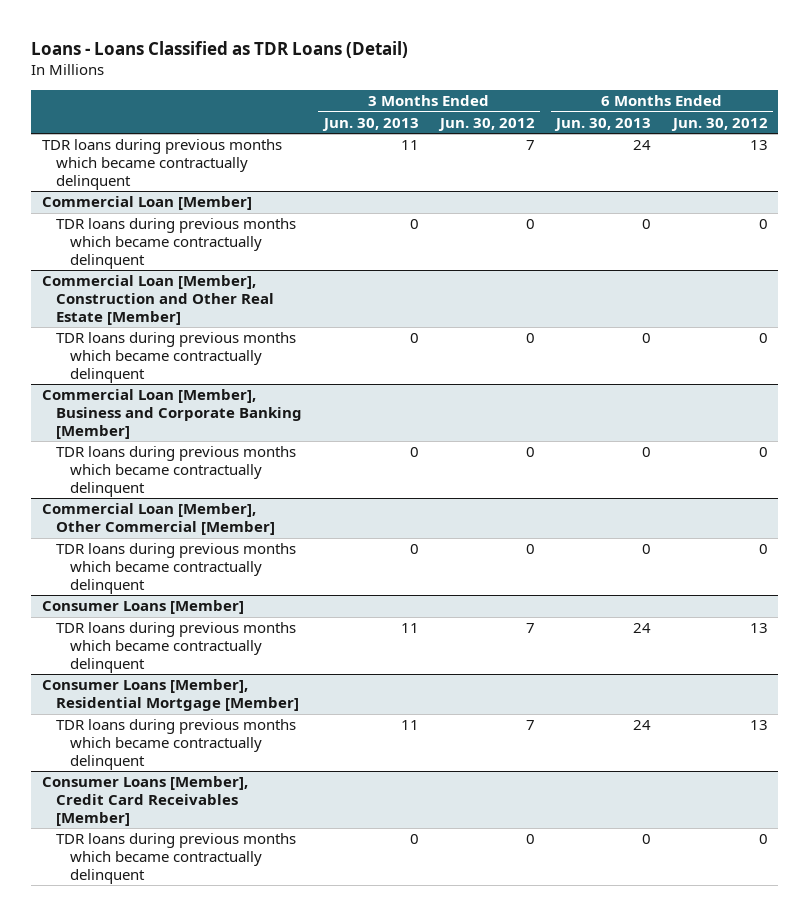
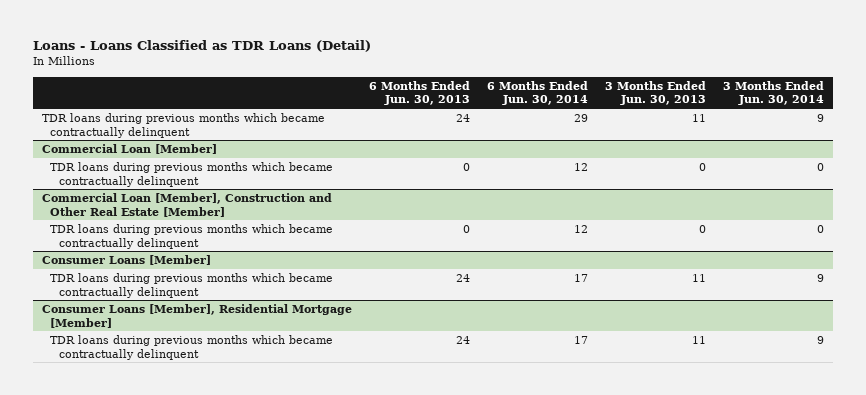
- | 3 Months Ended Jun. 30, 2013 | 3 Months Ended Jun. 30, 2012 | 6 Months Ended Jun. 30, 2013 | 6 Months Ended Jun. 30, 2012
+ | 6 Months Ended Jun. 30, 2013 | 6 Months Ended Jun. 30, 2014 | 3 Months Ended Jun. 30, 2013 | 3 Months Ended Jun. 30, 2014
- Commercial Loan [Member], Business and Corporate Banking [Member]
- TDR loans during previous months which became contractually delinquent | 0 | 0 | 0 | 0
- Commercial Loan [Member], Other Commercial [Member]
- TDR loans during previous months which became contractually delinquent | 0 | 0 | 0 | 0
- Consumer Loans [Member], Credit Card Receivables [Member]
- TDR loans during previous months which became contractually delinquent | 0 | 0 | 0 | 0

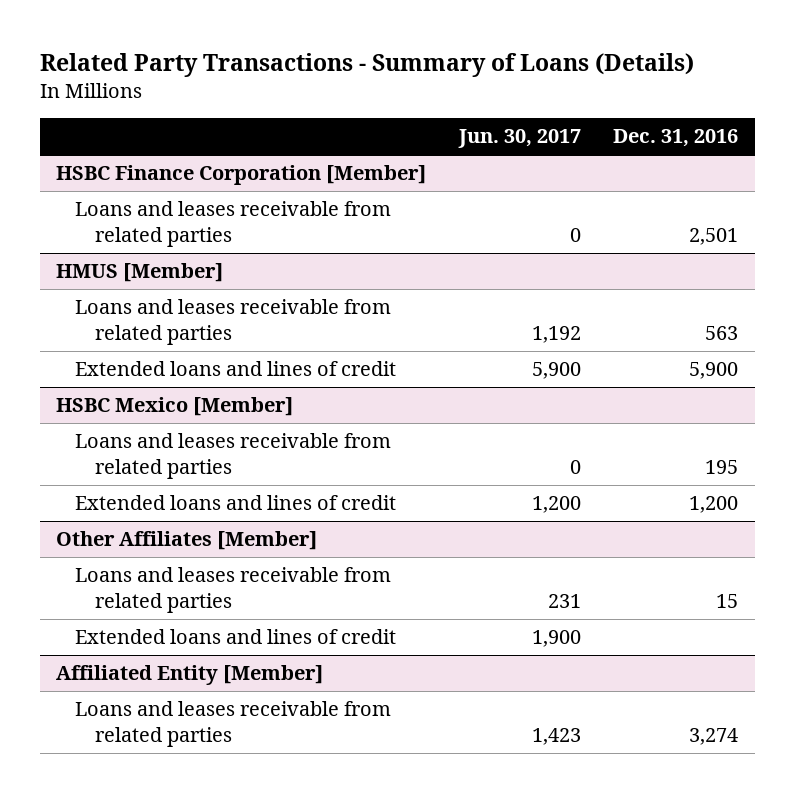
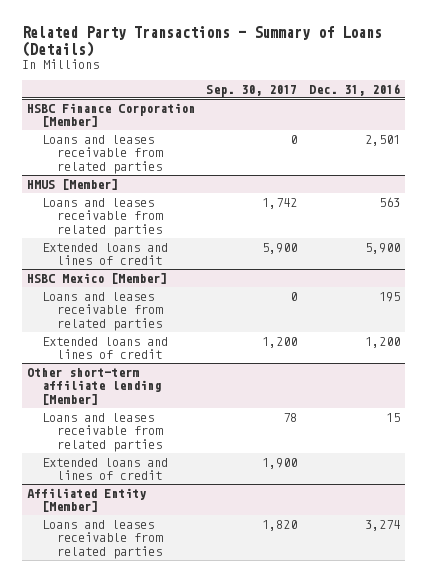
- | Jun. 30, 2017 | Dec. 31, 2016
+ | Sep. 30, 2017 | Dec. 31, 2016
- Other Affiliates [Member]
+ Other short-term affiliate lending [Member]

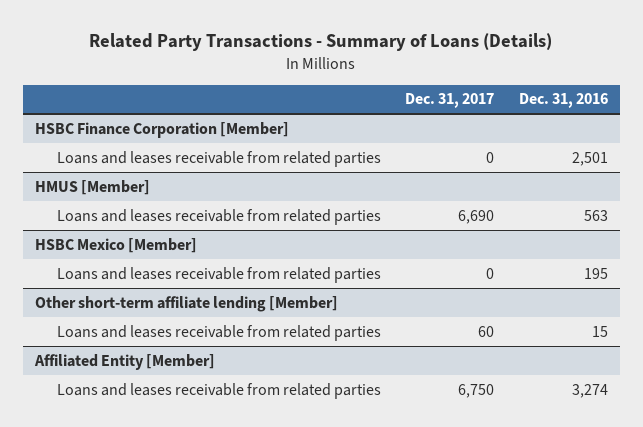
- | Sep. 30, 2017 | Dec. 31, 2016
+ | Dec. 31, 2017 | Dec. 31, 2016
@ HMUS [Member]
- Extended loans and lines of credit | 5,900 | 5,900
@ HSBC Mexico [Member]
- Extended loans and lines of credit | 1,200 | 1,200
@ Other short-term affiliate lending [Member]
- Extended loans and lines of credit | 1,900 |

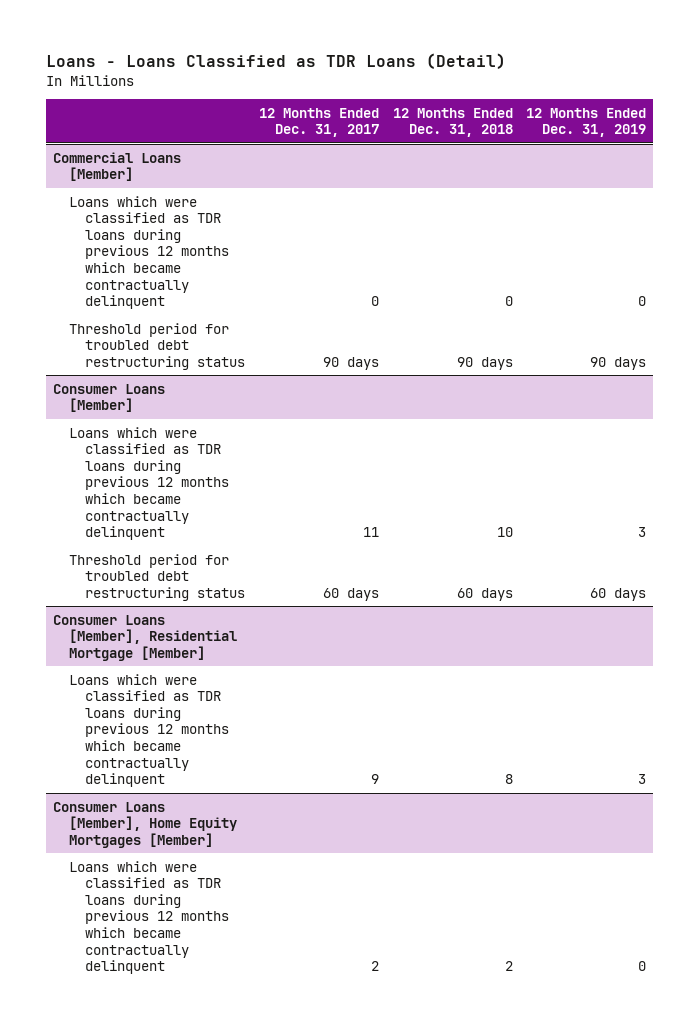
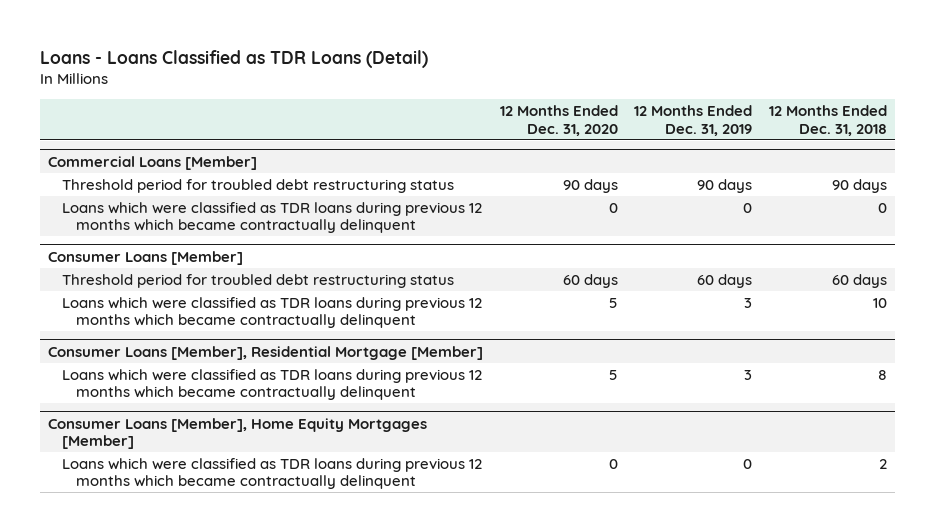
- | 12 Months Ended Dec. 31, 2017 | 12 Months Ended Dec. 31, 2018 | 12 Months Ended Dec. 31, 2019
+ | 12 Months Ended Dec. 31, 2020 | 12 Months Ended Dec. 31, 2019 | 12 Months Ended Dec. 31, 2018
@ Commercial Loans [Member]
moved down: Loans which were classified as TDR loans during previous 12 months which became contractually delinquent | 0 | 0 | 0
@ Consumer Loans [Member]
moved down: Loans which were classified as TDR loans during previous 12 months which became contractually delinquent | 5 | 3 | 10

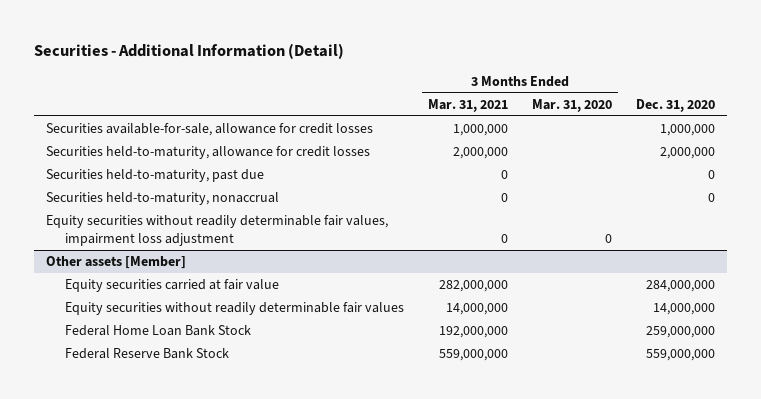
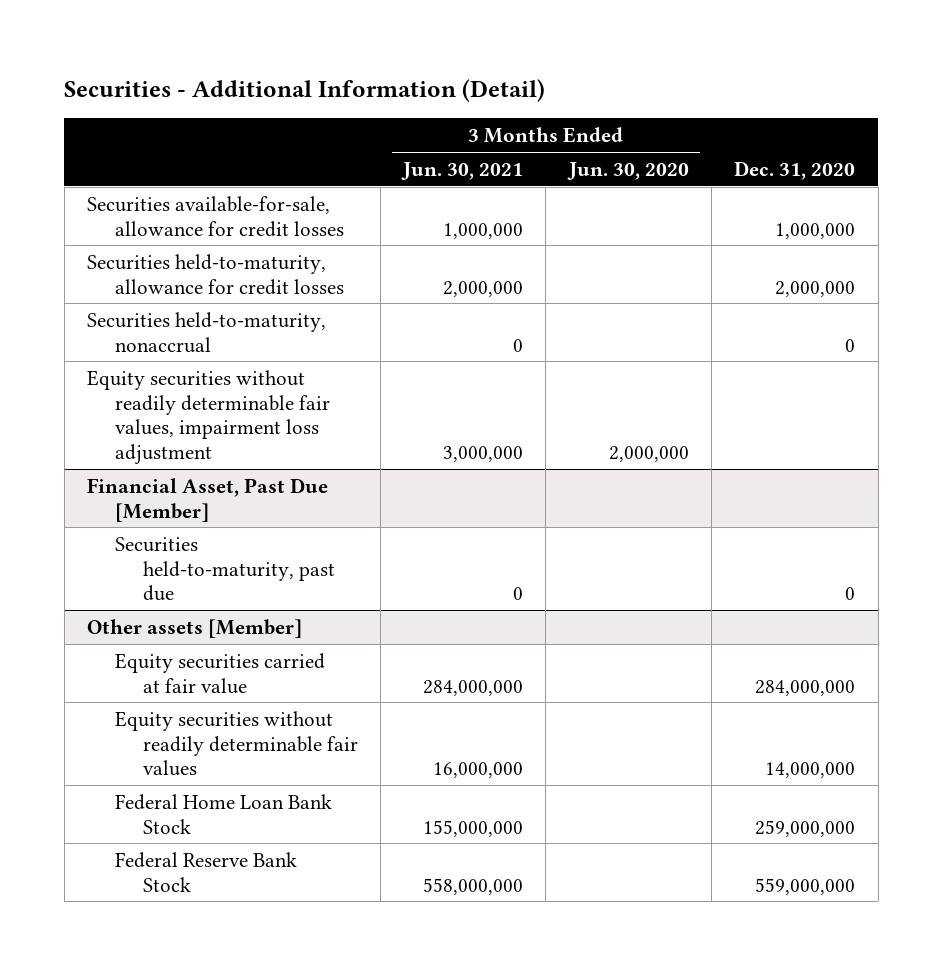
- | 3 Months Ended Mar. 31, 2021 | 3 Months Ended Mar. 31, 2020 | Dec. 31, 2020
+ | 3 Months Ended Jun. 30, 2021 | 3 Months Ended Jun. 30, 2020 | Dec. 31, 2020
- Securities held-to-maturity, past due | 0 | | 0
+ Financial Asset, Past Due [Member]
+ Securities held-to-maturity, past due | 0 | | 0

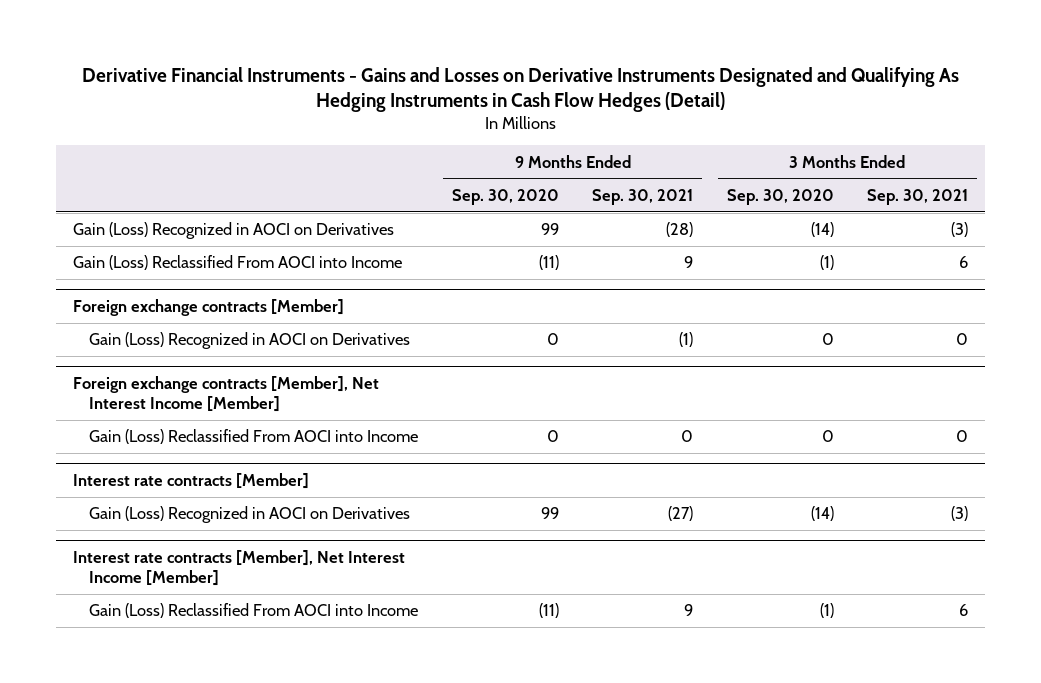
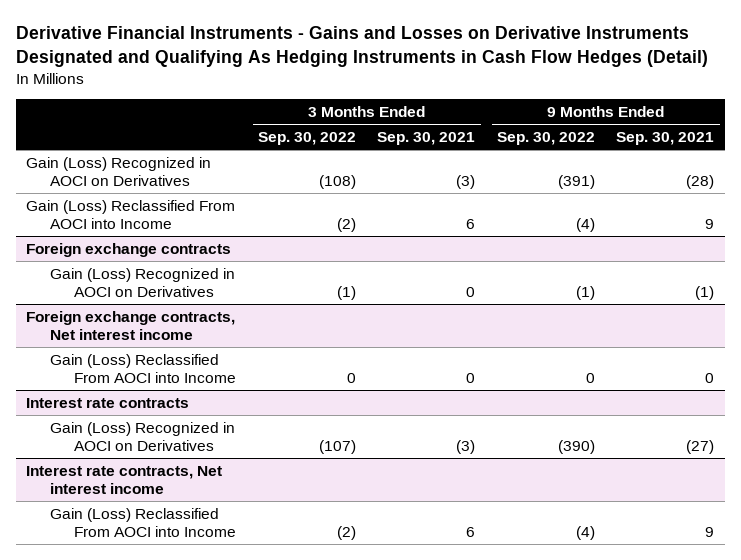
- | 9 Months Ended Sep. 30, 2020 | 9 Months Ended Sep. 30, 2021 | 3 Months Ended Sep. 30, 2020 | 3 Months Ended Sep. 30, 2021
+ | 3 Months Ended Sep. 30, 2022 | 3 Months Ended Sep. 30, 2021 | 9 Months Ended Sep. 30, 2022 | 9 Months Ended Sep. 30, 2021
- Foreign exchange contracts [Member]
+ Foreign exchange contracts
- Foreign exchange contracts [Member], Net Interest Income [Member]
+ Foreign exchange contracts, Net interest income
- Interest rate contracts [Member]
+ Interest rate contracts
- Interest rate contracts [Member], Net Interest Income [Member]
+ Interest rate contracts, Net interest income

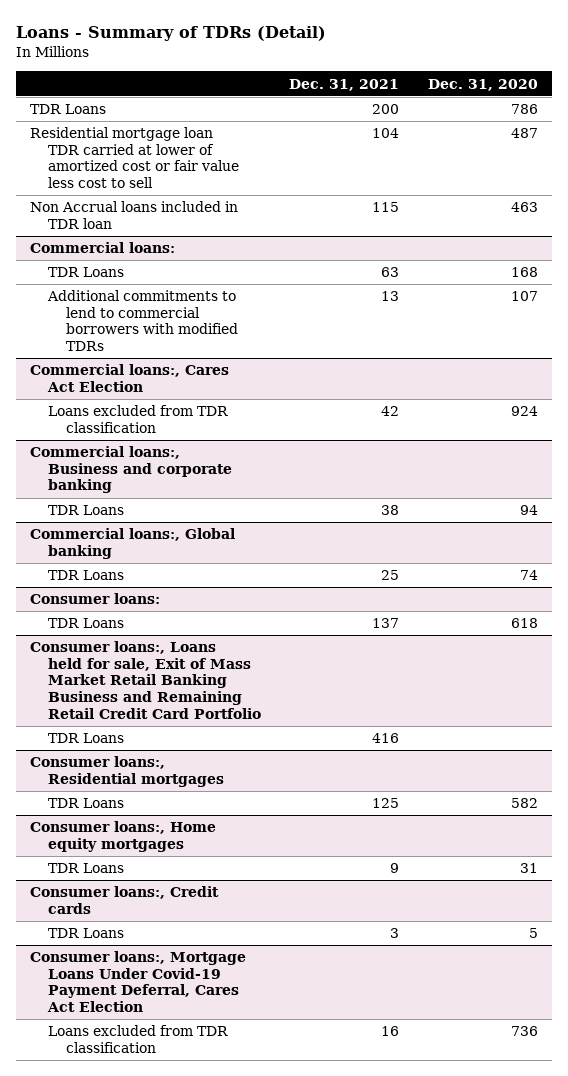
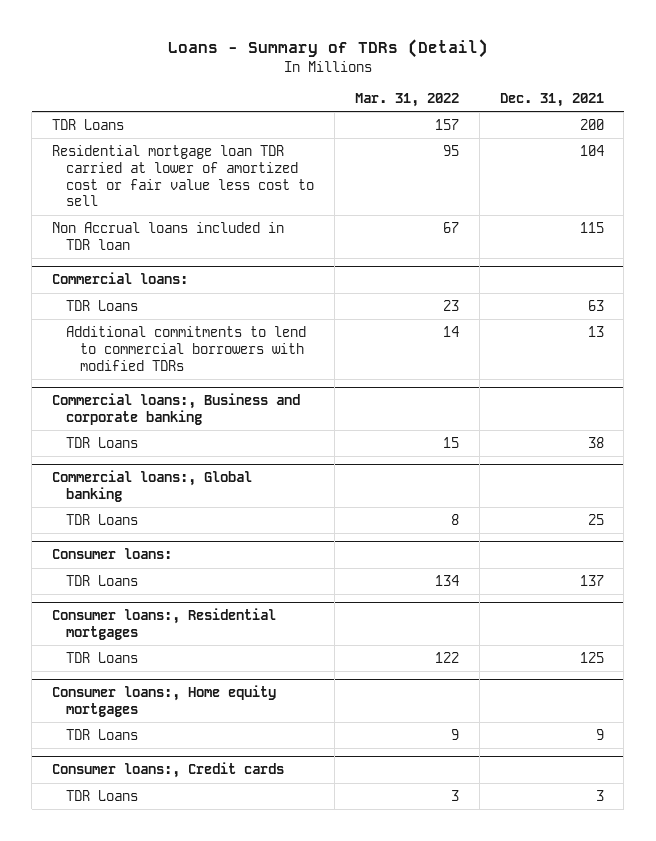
- | Dec. 31, 2021 | Dec. 31, 2020
+ | Mar. 31, 2022 | Dec. 31, 2021
- Commercial loans:, Cares Act Election
- Loans excluded from TDR classification | 42 | 924
- Consumer loans:, Loans held for sale, Exit of Mass Market Retail Banking Business and Remaining Retail Credit Card Portfolio
- TDR Loans | 416 |
- Consumer loans:, Mortgage Loans Under Covid-19 Payment Deferral, Cares Act Election
- Loans excluded from TDR classification | 16 | 736

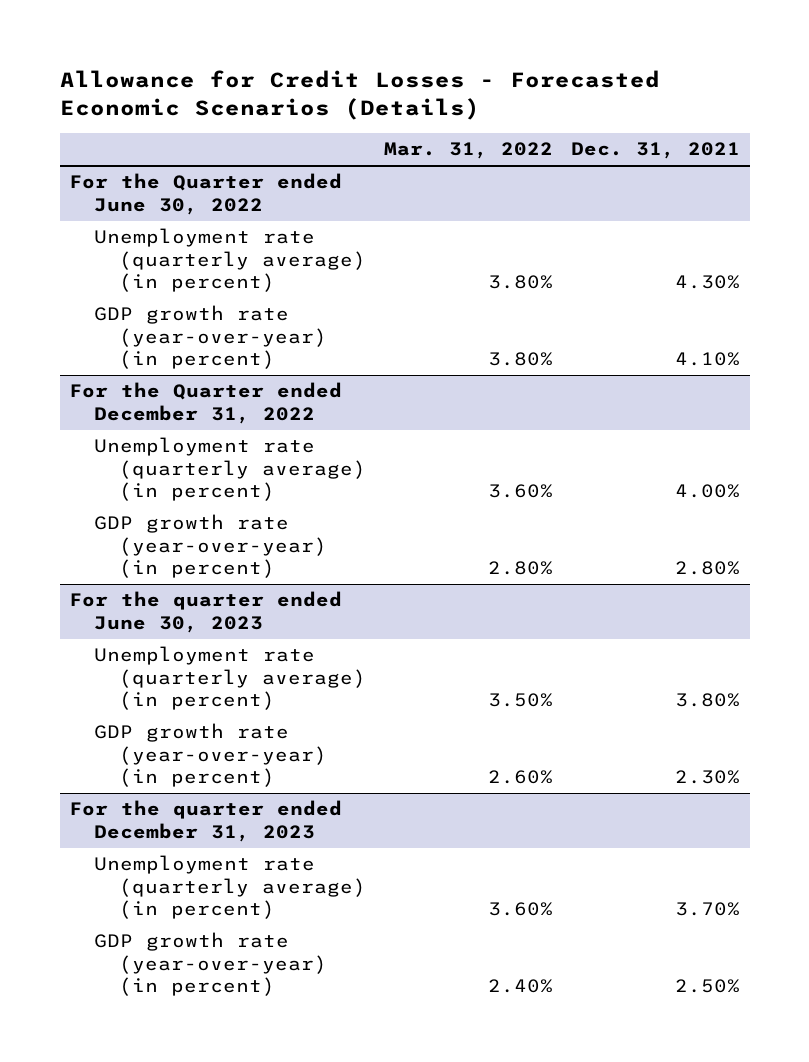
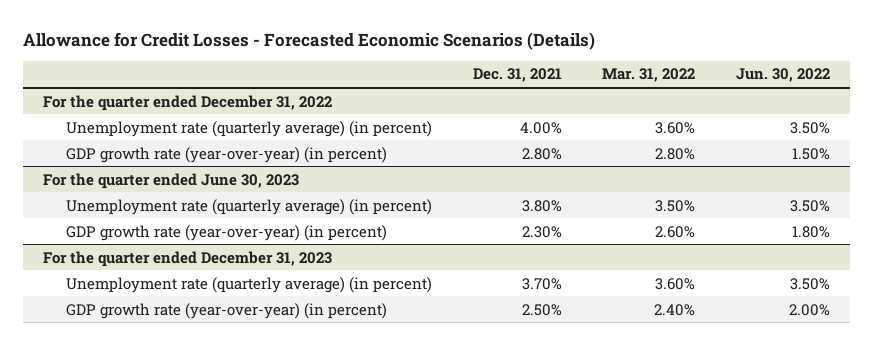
- | Mar. 31, 2022 | Dec. 31, 2021
+ | Dec. 31, 2021 | Mar. 31, 2022 | Jun. 30, 2022
- For the Quarter ended June 30, 2022
- Unemployment rate (quarterly average) (in percent) | 3.80% | 4.30%
- GDP growth rate (year-over-year) (in percent) | 3.80% | 4.10%
- For the Quarter ended December 31, 2022
+ For the quarter ended December 31, 2022

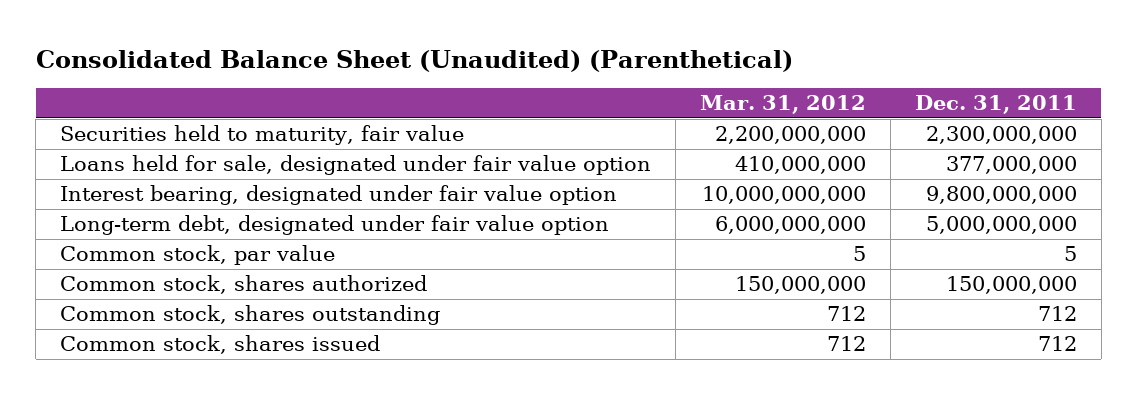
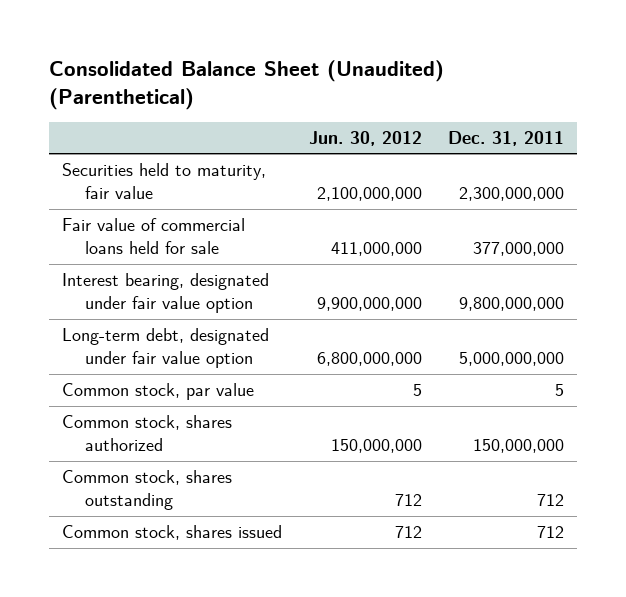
- | Mar. 31, 2012 | Dec. 31, 2011
+ | Jun. 30, 2012 | Dec. 31, 2011
- Loans held for sale, designated under fair value option | 410,000,000 | 377,000,000
+ Fair value of commercial loans held for sale | 411,000,000 | 377,000,000

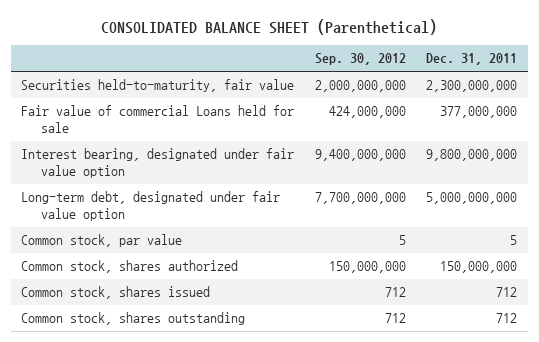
- Consolidated Balance Sheet (Unaudited) (Parenthetical)
+ CONSOLIDATED BALANCE SHEET (Parenthetical)
- | Jun. 30, 2012 | Dec. 31, 2011
+ | Sep. 30, 2012 | Dec. 31, 2011
- Securities held to maturity, fair value | 2,100,000,000 | 2,300,000,000
- Fair value of commercial loans held for sale | 411,000,000 | 377,000,000
+ Securities held-to-maturity, fair value | 2,000,000,000 | 2,300,000,000
+ Fair value of commercial Loans held for sale | 424,000,000 | 377,000,000
moved down: Common stock, shares outstanding | 712 | 712

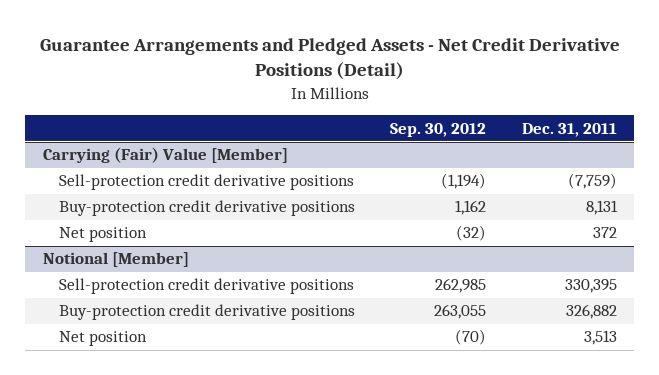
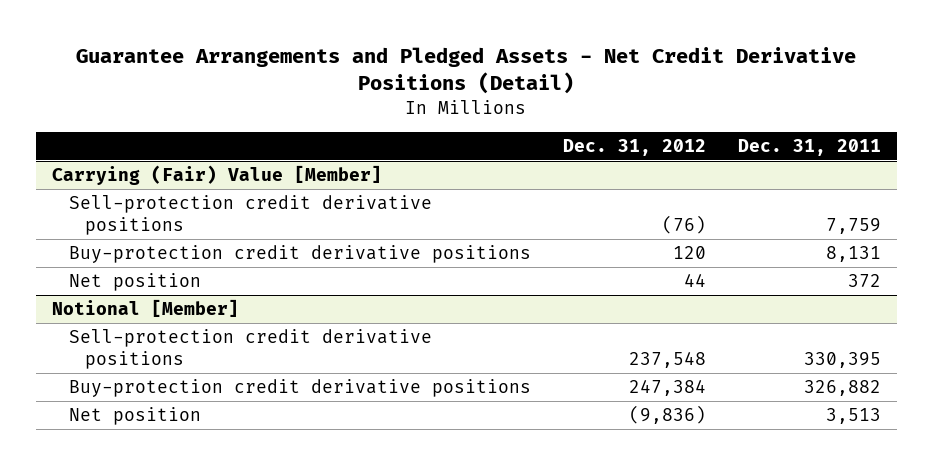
- | Sep. 30, 2012 | Dec. 31, 2011
+ | Dec. 31, 2012 | Dec. 31, 2011
@ Carrying (Fair) Value [Member]
- Sell-protection credit derivative positions | (1,194) | (7,759)
+ Sell-protection credit derivative positions | (76) | 7,759

